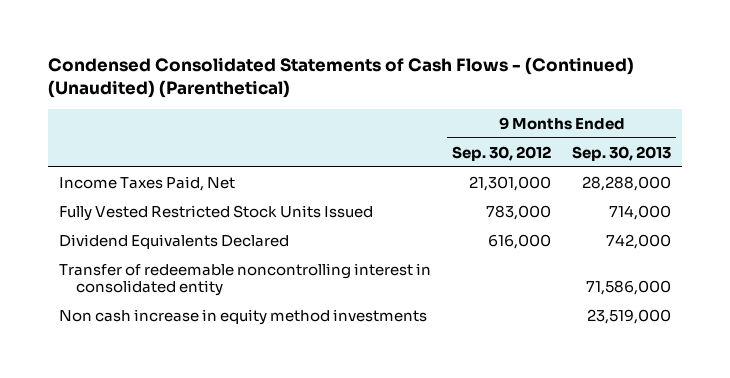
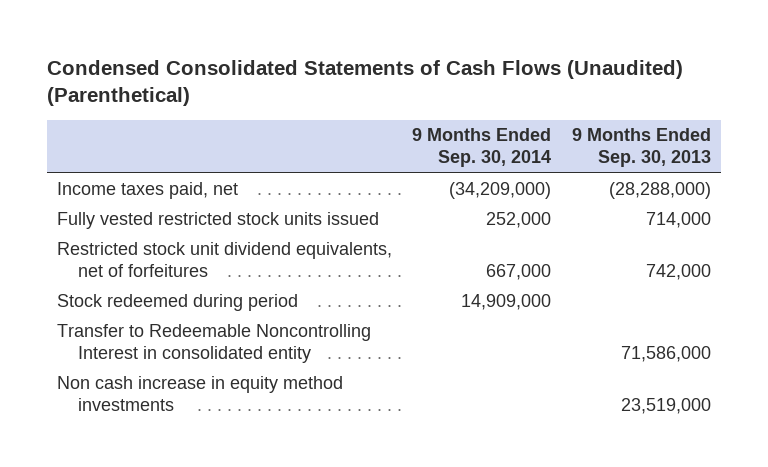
- Condensed Consolidated Statements of Cash Flows - (Continued) (Unaudited) (Parenthetical)
+ Condensed Consolidated Statements of Cash Flows (Unaudited) (Parenthetical)
- | 9 Months Ended Sep. 30, 2012 | 9 Months Ended Sep. 30, 2013
+ | 9 Months Ended Sep. 30, 2014 | 9 Months Ended Sep. 30, 2013
- Income Taxes Paid, Net | 21,301,000 | 28,288,000
- Fully Vested Restricted Stock Units Issued | 783,000 | 714,000
- Dividend Equivalents Declared | 616,000 | 742,000
- Transfer of redeemable noncontrolling interest in consolidated entity | | 71,586,000
+ Income taxes paid, net | (34,209,000) | (28,288,000)
+ Fully vested restricted stock units issued | 252,000 | 714,000
+ Restricted stock unit dividend equivalents, net of forfeitures | 667,000 | 742,000
+ Stock redeemed during period | 14,909,000 |
+ Transfer to Redeemable Noncontrolling Interest in consolidated entity | | 71,586,000

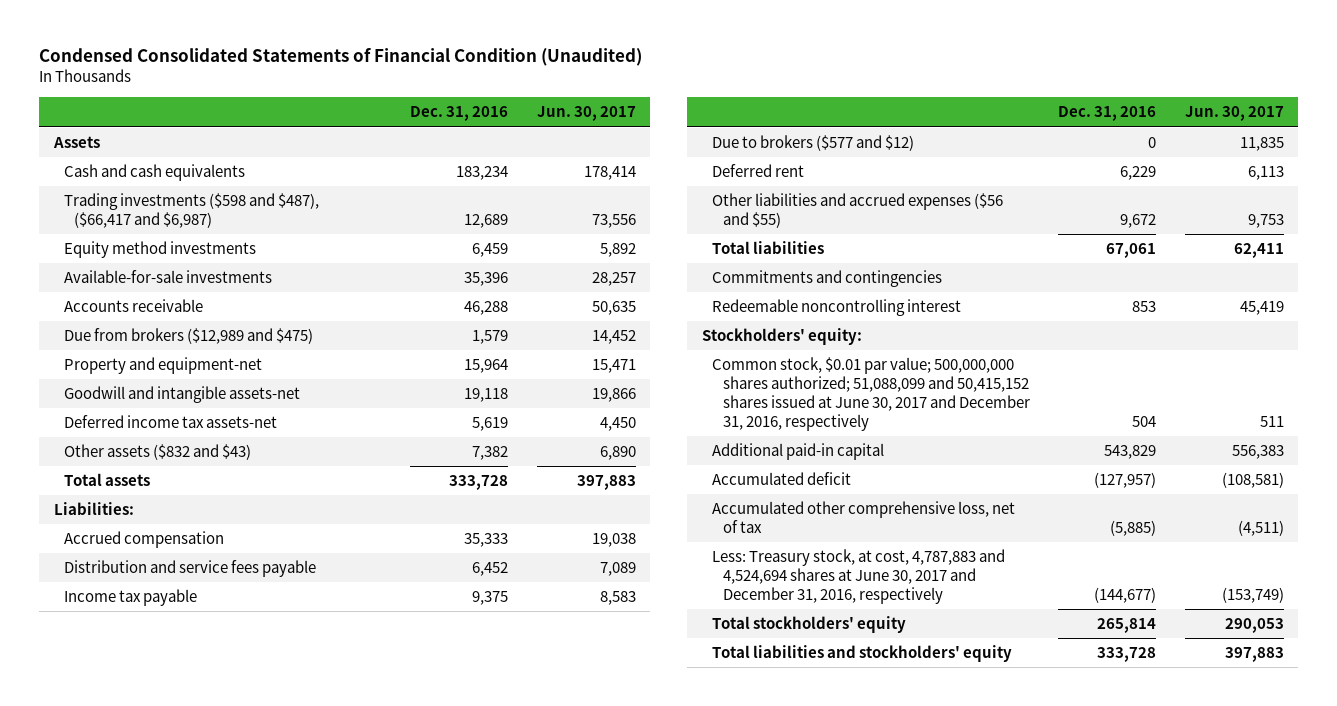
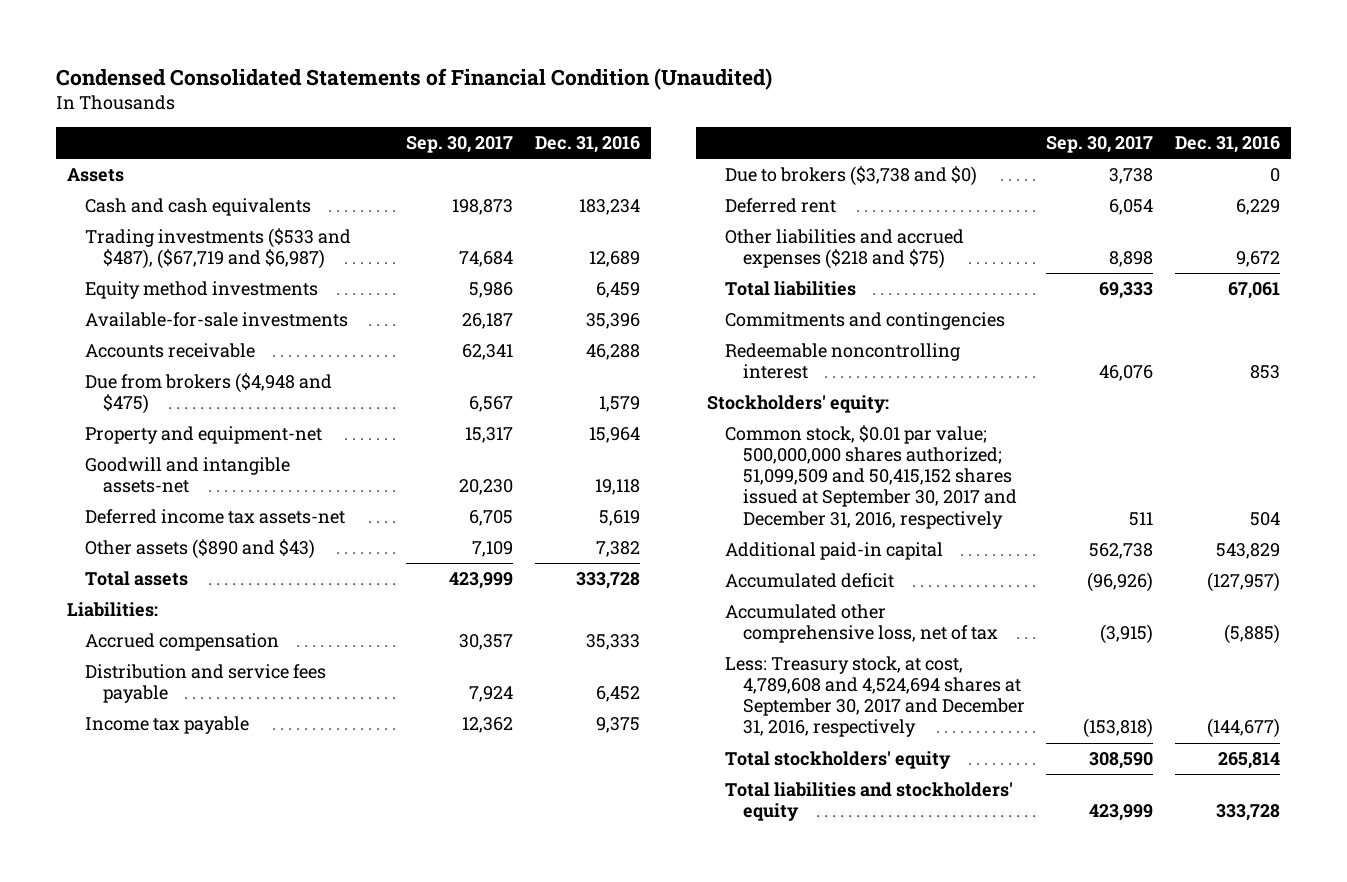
- | Dec. 31, 2016 | Jun. 30, 2017
+ | Sep. 30, 2017 | Dec. 31, 2016
- Trading investments ($598 and $487), ($66,417 and $6,987) | 12,689 | 73,556
+ Trading investments ($533 and $487), ($67,719 and $6,987) | 74,684 | 12,689
- Due from brokers ($12,989 and $475) | 1,579 | 14,452
+ Due from brokers ($4,948 and $475) | 6,567 | 1,579
- Other assets ($832 and $43) | 7,382 | 6,890
+ Other assets ($890 and $43) | 7,109 | 7,382
- Due to brokers ($577 and $12) | 0 | 11,835
+ Due to brokers ($3,738 and $0) | 3,738 | 0
- Other liabilities and accrued expenses ($56 and $55) | 9,672 | 9,753
+ Other liabilities and accrued expenses ($218 and $75) | 8,898 | 9,672
- Common stock, $0.01 par value; 500,000,000 shares authorized; 51,088,099 and 50,415,152 shares issued at June 30, 2017 and December 31, 2016, respectively | 504 | 511
+ Common stock, $0.01 par value; 500,000,000 shares authorized; 51,099,509 and 50,415,152 shares issued at September 30, 2017 and December 31, 2016, respectively | 511 | 504
- Less: Treasury stock, at cost, 4,787,883 and 4,524,694 shares at June 30, 2017 and December 31, 2016, respectively | (144,677) | (153,749)
+ Less: Treasury stock, at cost, 4,789,608 and 4,524,694 shares at September 30, 2017 and December 31, 2016, respectively | (153,818) | (144,677)

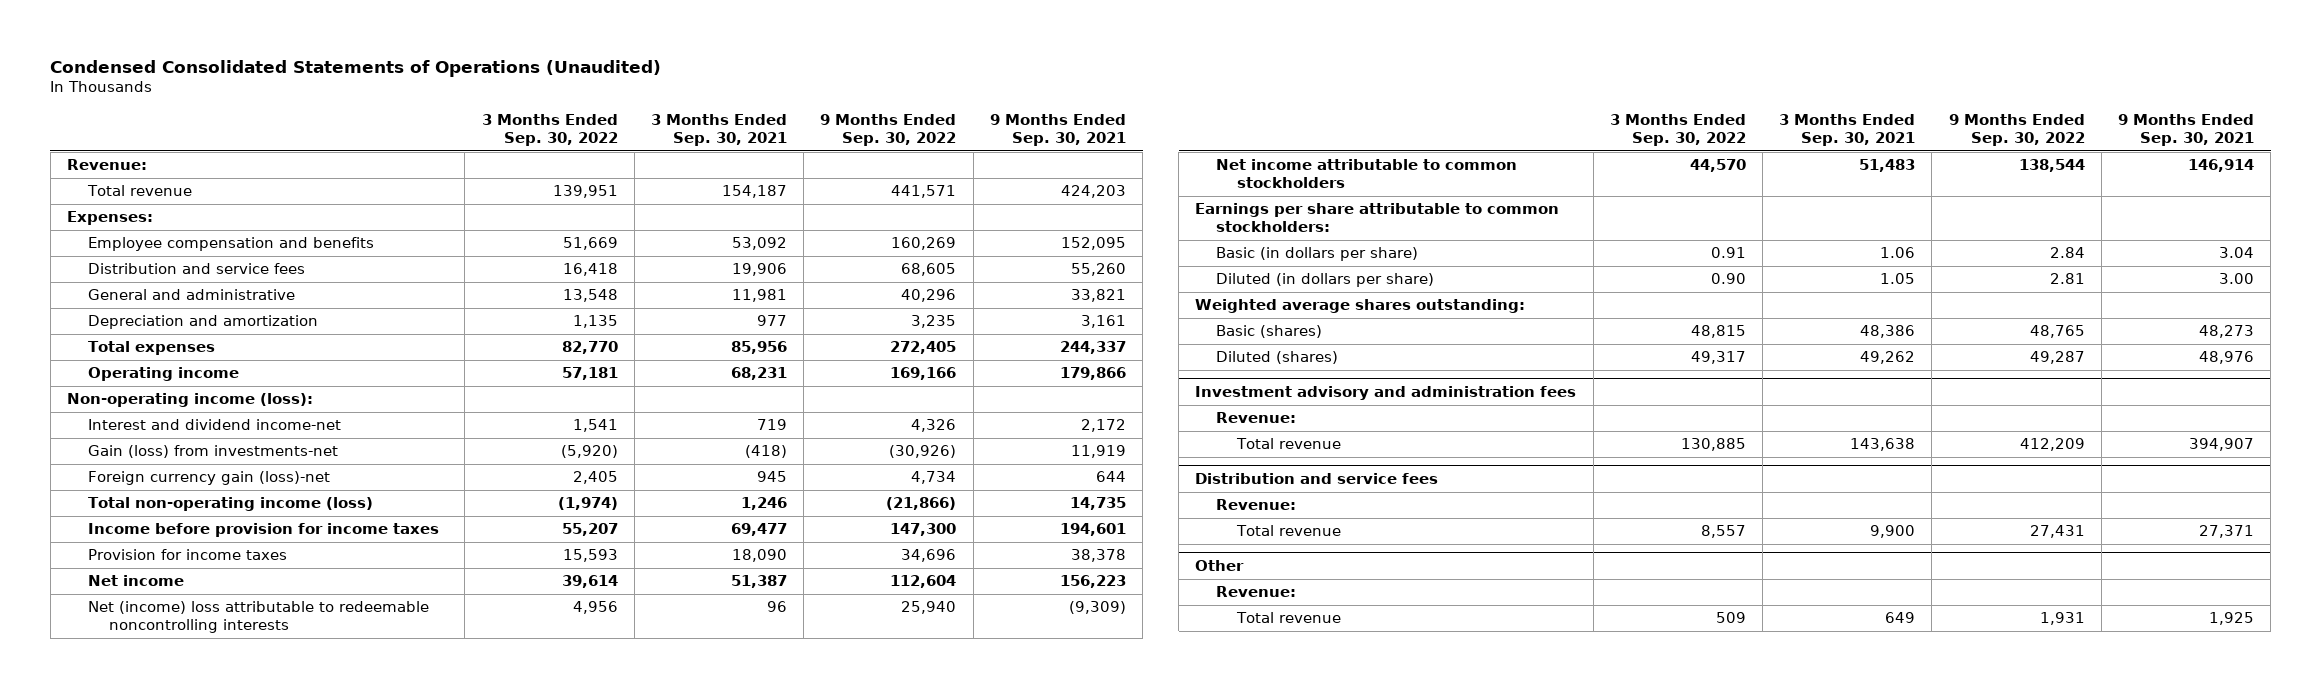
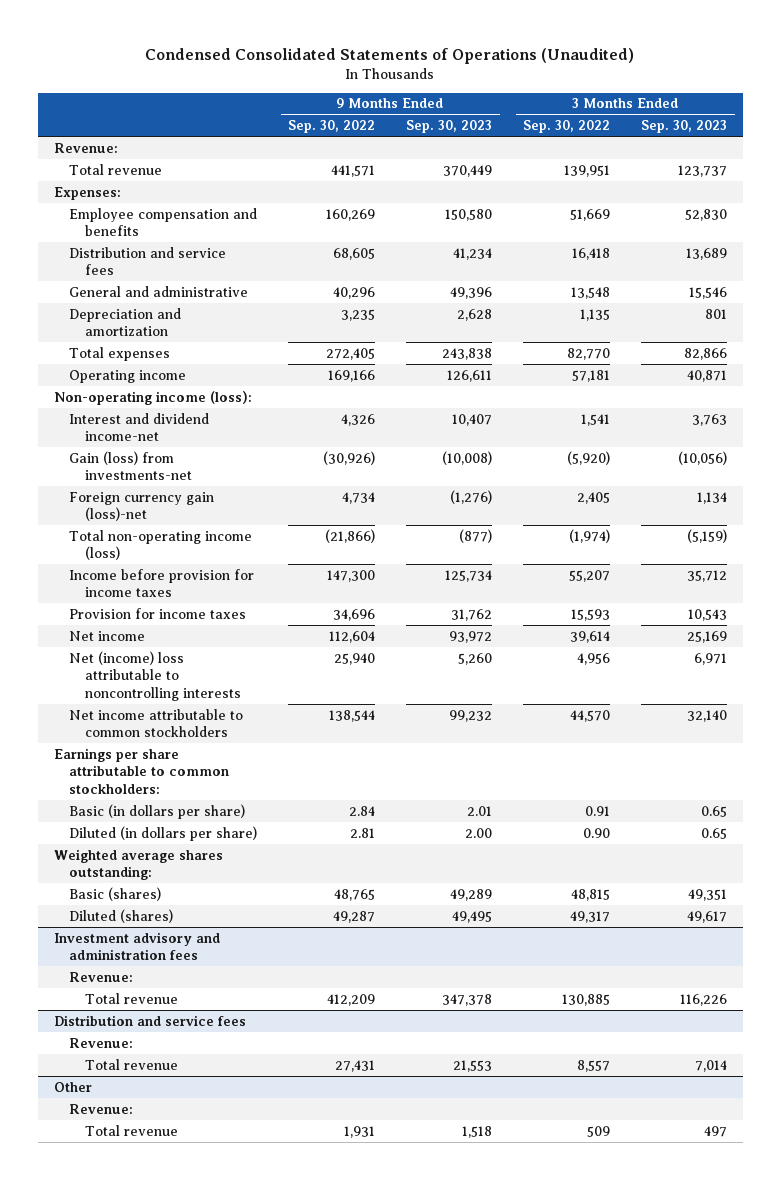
- | 3 Months Ended Sep. 30, 2022 | 3 Months Ended Sep. 30, 2021 | 9 Months Ended Sep. 30, 2022 | 9 Months Ended Sep. 30, 2021
+ | 9 Months Ended Sep. 30, 2022 | 9 Months Ended Sep. 30, 2023 | 3 Months Ended Sep. 30, 2022 | 3 Months Ended Sep. 30, 2023
- Net (income) loss attributable to redeemable noncontrolling interests | 4,956 | 96 | 25,940 | (9,309)
+ Net (income) loss attributable to noncontrolling interests | 25,940 | 5,260 | 4,956 | 6,971

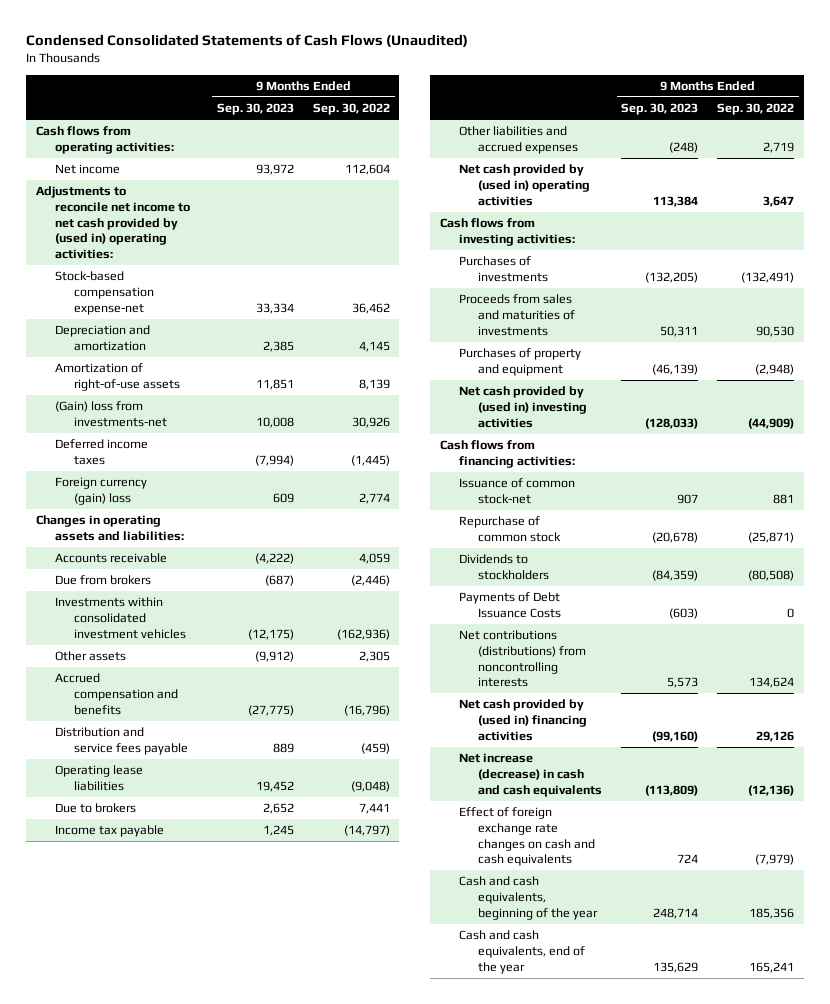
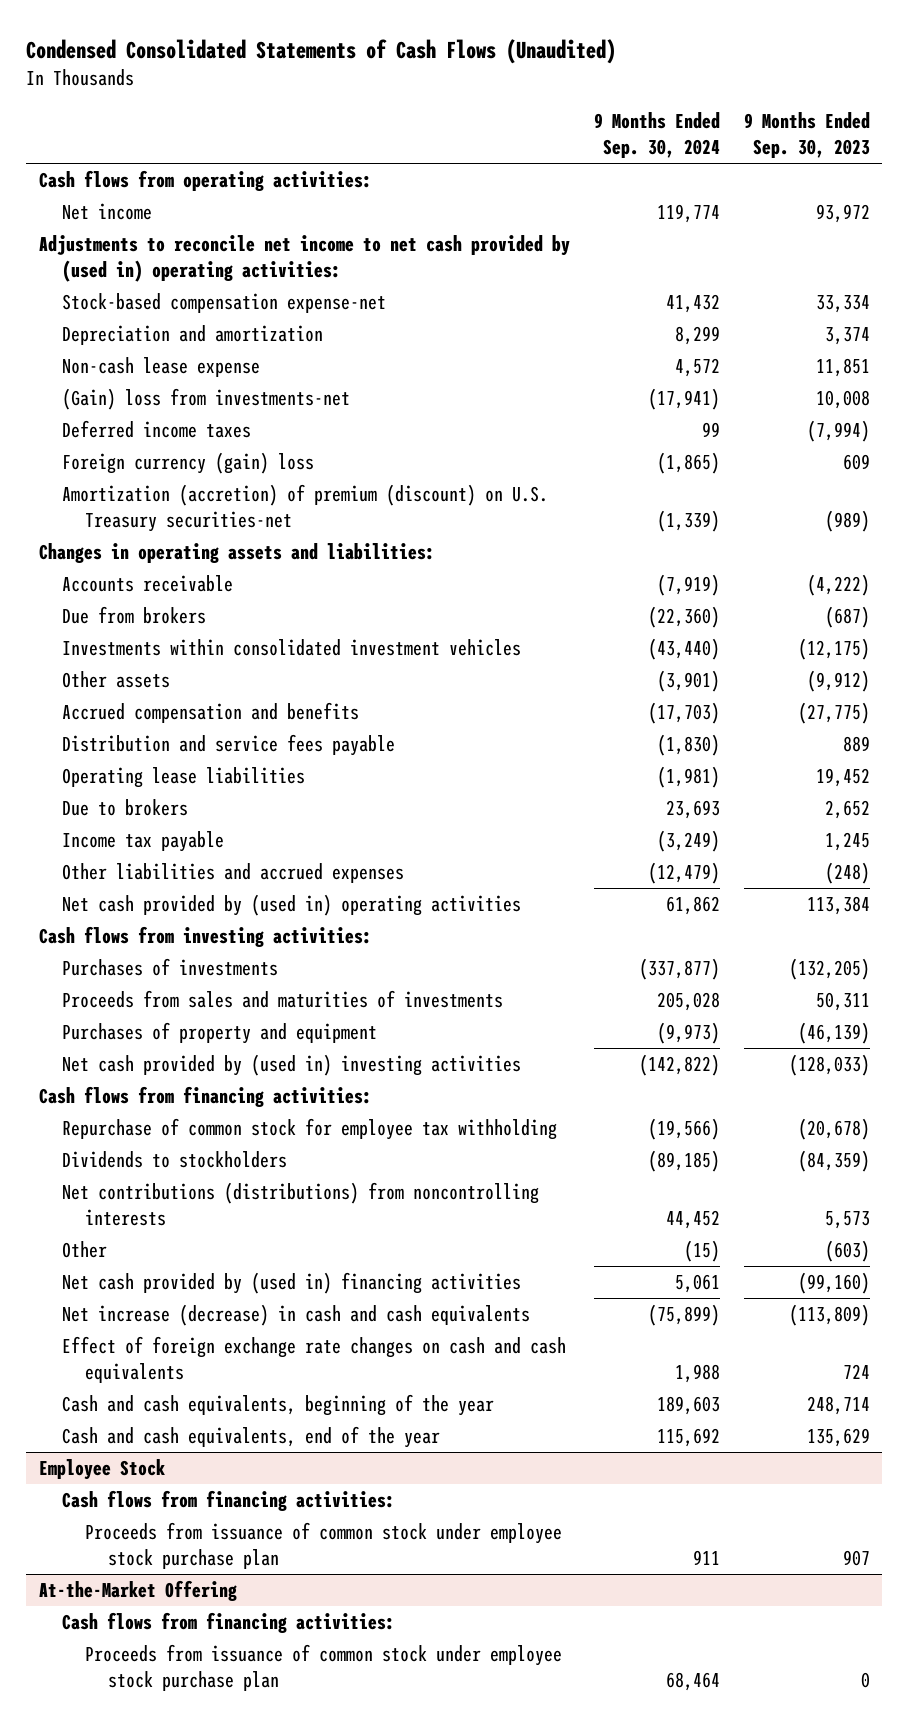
- | 9 Months Ended Sep. 30, 2023 | 9 Months Ended Sep. 30, 2022
+ | 9 Months Ended Sep. 30, 2024 | 9 Months Ended Sep. 30, 2023
- Depreciation and amortization | 2,385 | 4,145
- Amortization of right-of-use assets | 11,851 | 8,139
+ Depreciation and amortization | 8,299 | 3,374
+ Non-cash lease expense | 4,572 | 11,851
+ Amortization (accretion) of premium (discount) on U.S. Treasury securities-net | (1,339) | (989)
- Issuance of common stock-net | 907 | 881
- Repurchase of common stock | (20,678) | (25,871)
+ Repurchase of common stock for employee tax withholding | (19,566) | (20,678)
- Payments of Debt Issuance Costs | (603) | 0
+ Other | (15) | (603)
+ Employee Stock
+ Cash flows from financing activities:
+ Proceeds from issuance of common stock under employee stock purchase plan | 911 | 907
+ At-the-Market Offering
+ Cash flows from financing activities:
+ Proceeds from issuance of common stock under employee stock purchase plan | 68,464 | 0

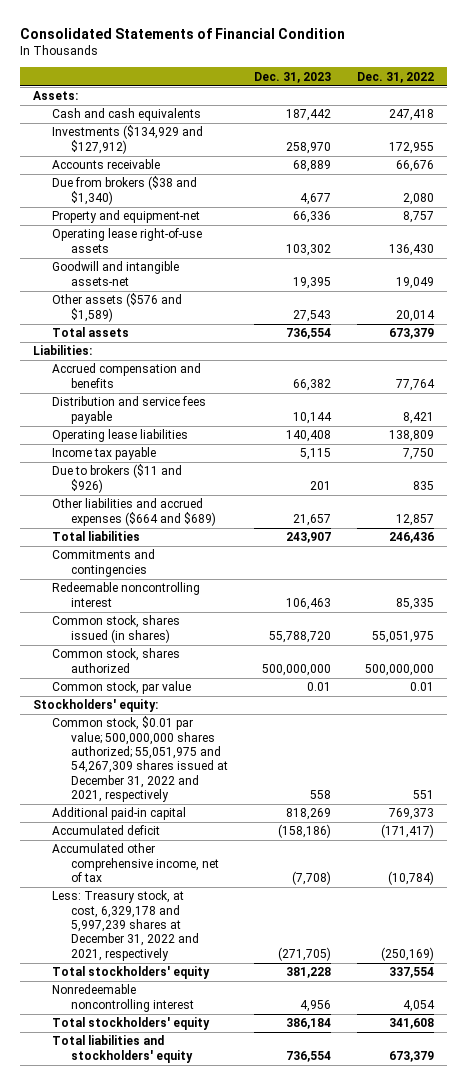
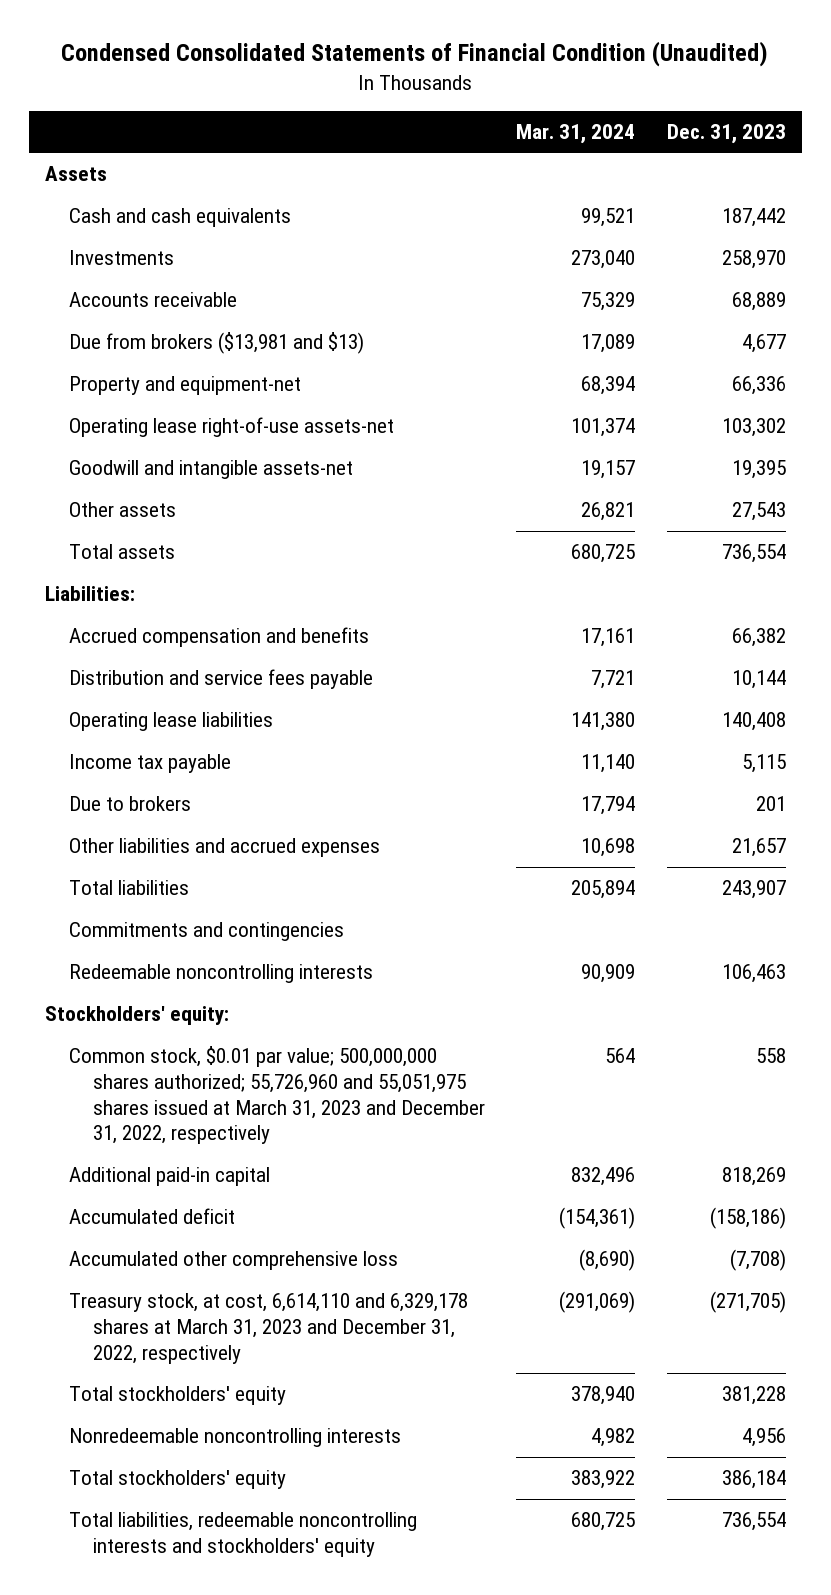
- Consolidated Statements of Financial Condition
+ Condensed Consolidated Statements of Financial Condition (Unaudited)
- | Dec. 31, 2023 | Dec. 31, 2022
+ | Mar. 31, 2024 | Dec. 31, 2023
- Assets:
+ Assets
- Investments ($134,929 and $127,912) | 258,970 | 172,955
+ Investments | 273,040 | 258,970
- Due from brokers ($38 and $1,340) | 4,677 | 2,080
+ Due from brokers ($13,981 and $13) | 17,089 | 4,677
- Operating lease right-of-use assets | 103,302 | 136,430
+ Operating lease right-of-use assets-net | 101,374 | 103,302
- Other assets ($576 and $1,589) | 27,543 | 20,014
+ Other assets | 26,821 | 27,543
- Due to brokers ($11 and $926) | 201 | 835
- Other liabilities and accrued expenses ($664 and $689) | 21,657 | 12,857
+ Due to brokers | 17,794 | 201
+ Other liabilities and accrued expenses | 10,698 | 21,657
- Redeemable noncontrolling interest | 106,463 | 85,335
- Common stock, shares issued (in shares) | 55,788,720 | 55,051,975
- Common stock, shares authorized | 500,000,000 | 500,000,000
- Common stock, par value | 0.01 | 0.01
+ Redeemable noncontrolling interests | 90,909 | 106,463
- Common stock, $0.01 par value; 500,000,000 shares authorized; 55,051,975 and 54,267,309 shares issued at December 31, 2022 and 2021, respectively | 558 | 551
+ Common stock, $0.01 par value; 500,000,000 shares authorized; 55,726,960 and 55,051,975 shares issued at March 31, 2023 and December 31, 2022, respectively | 564 | 558
- Accumulated other comprehensive income, net of tax | (7,708) | (10,784)
- Less: Treasury stock, at cost, 6,329,178 and 5,997,239 shares at December 31, 2022 and 2021, respectively | (271,705) | (250,169)
+ Accumulated other comprehensive loss | (8,690) | (7,708)
+ Treasury stock, at cost, 6,614,110 and 6,329,178 shares at March 31, 2023 and December 31, 2022, respectively | (291,069) | (271,705)
- Nonredeemable noncontrolling interest | 4,956 | 4,054
+ Nonredeemable noncontrolling interests | 4,982 | 4,956
- Total liabilities and stockholders' equity | 736,554 | 673,379
+ Total liabilities, redeemable noncontrolling interests and stockholders' equity | 680,725 | 736,554

